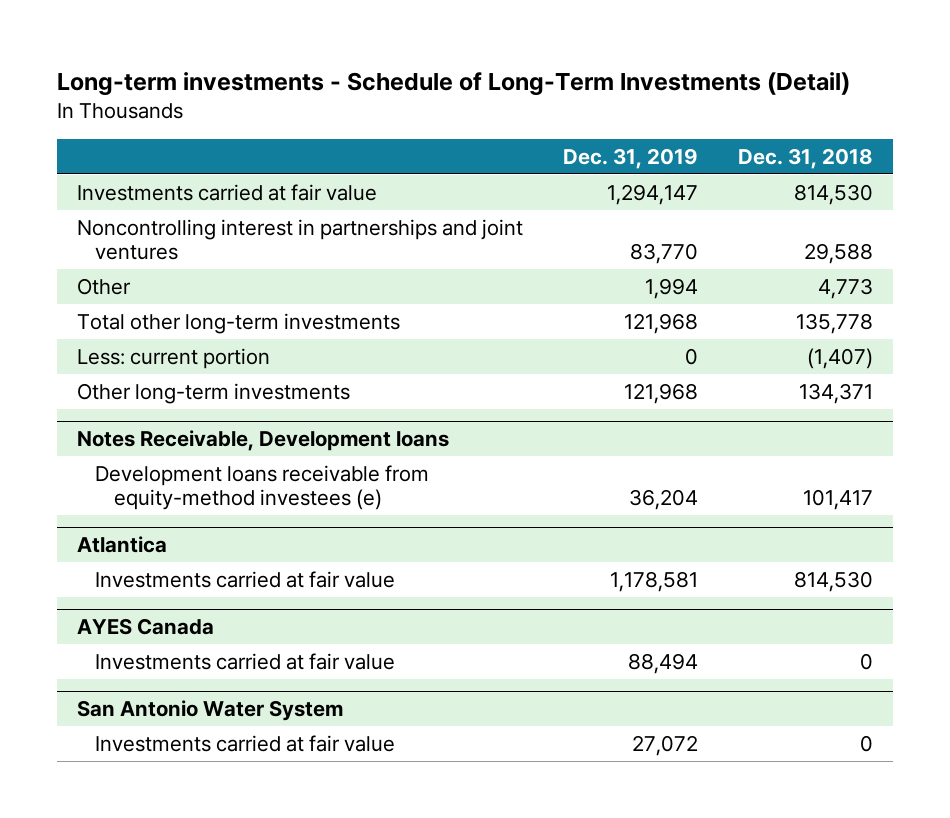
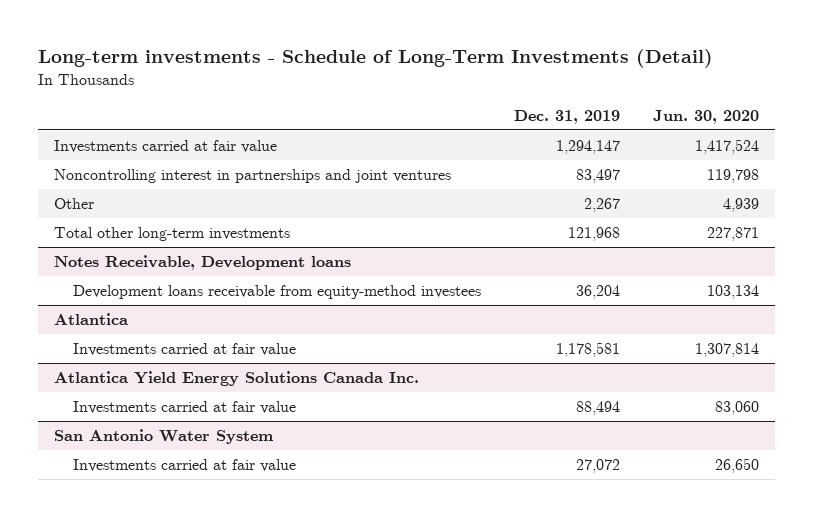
- | Dec. 31, 2019 | Dec. 31, 2018
+ | Dec. 31, 2019 | Jun. 30, 2020
- Noncontrolling interest in partnerships and joint ventures | 83,770 | 29,588
- Other | 1,994 | 4,773
+ Noncontrolling interest in partnerships and joint ventures | 83,497 | 119,798
+ Other | 2,267 | 4,939
- Less: current portion | 0 | (1,407)
- Other long-term investments | 121,968 | 134,371
@ Notes Receivable, Development loans
- Development loans receivable from equity-method investees (e) | 36,204 | 101,417
+ Development loans receivable from equity-method investees | 36,204 | 103,134
- AYES Canada
+ Atlantica Yield Energy Solutions Canada Inc.

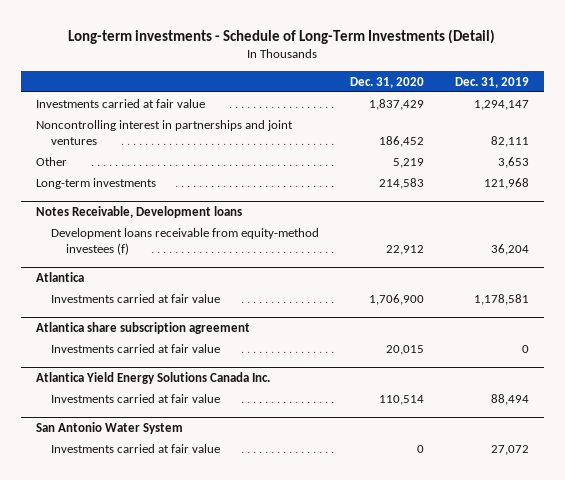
- | Dec. 31, 2019 | Jun. 30, 2020
+ | Dec. 31, 2020 | Dec. 31, 2019
- Noncontrolling interest in partnerships and joint ventures | 83,497 | 119,798
- Other | 2,267 | 4,939
- Total other long-term investments | 121,968 | 227,871
+ Noncontrolling interest in partnerships and joint ventures | 186,452 | 82,111
+ Other | 5,219 | 3,653
+ Long-term investments | 214,583 | 121,968
@ Notes Receivable, Development loans
- Development loans receivable from equity-method investees | 36,204 | 103,134
+ Development loans receivable from equity-method investees (f) | 22,912 | 36,204
+ Atlantica share subscription agreement
+ Investments carried at fair value | 20,015 | 0

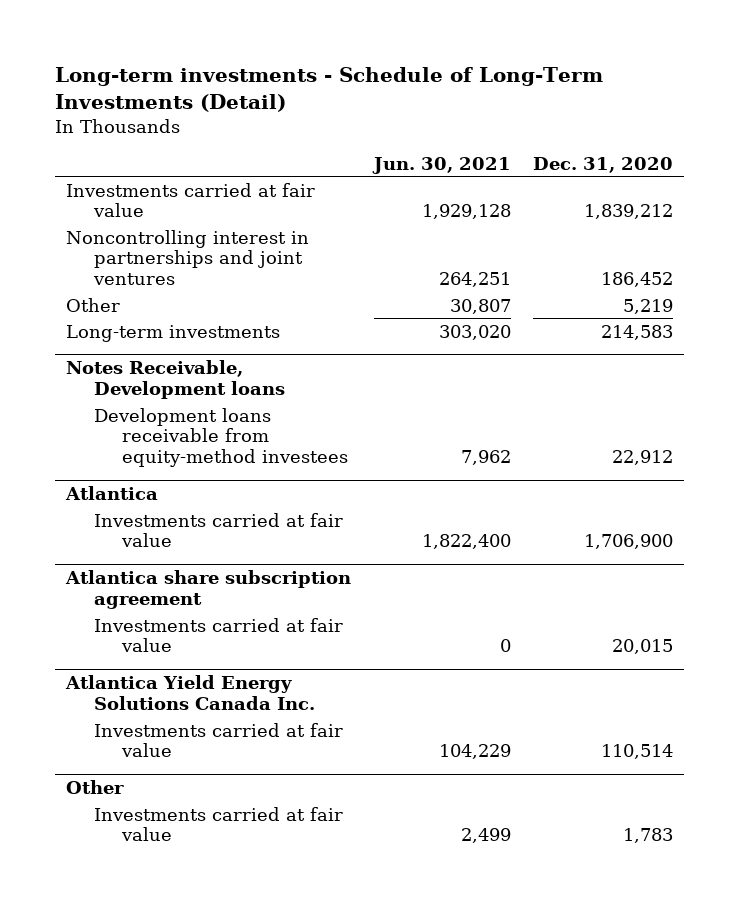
- | Dec. 31, 2020 | Dec. 31, 2019
+ | Jun. 30, 2021 | Dec. 31, 2020
- Investments carried at fair value | 1,837,429 | 1,294,147
+ Investments carried at fair value | 1,929,128 | 1,839,212
@ Notes Receivable, Development loans
- Development loans receivable from equity-method investees (f) | 22,912 | 36,204
+ Development loans receivable from equity-method investees | 7,962 | 22,912
- San Antonio Water System
- Investments carried at fair value | 0 | 27,072
+ Other
+ Investments carried at fair value | 2,499 | 1,783

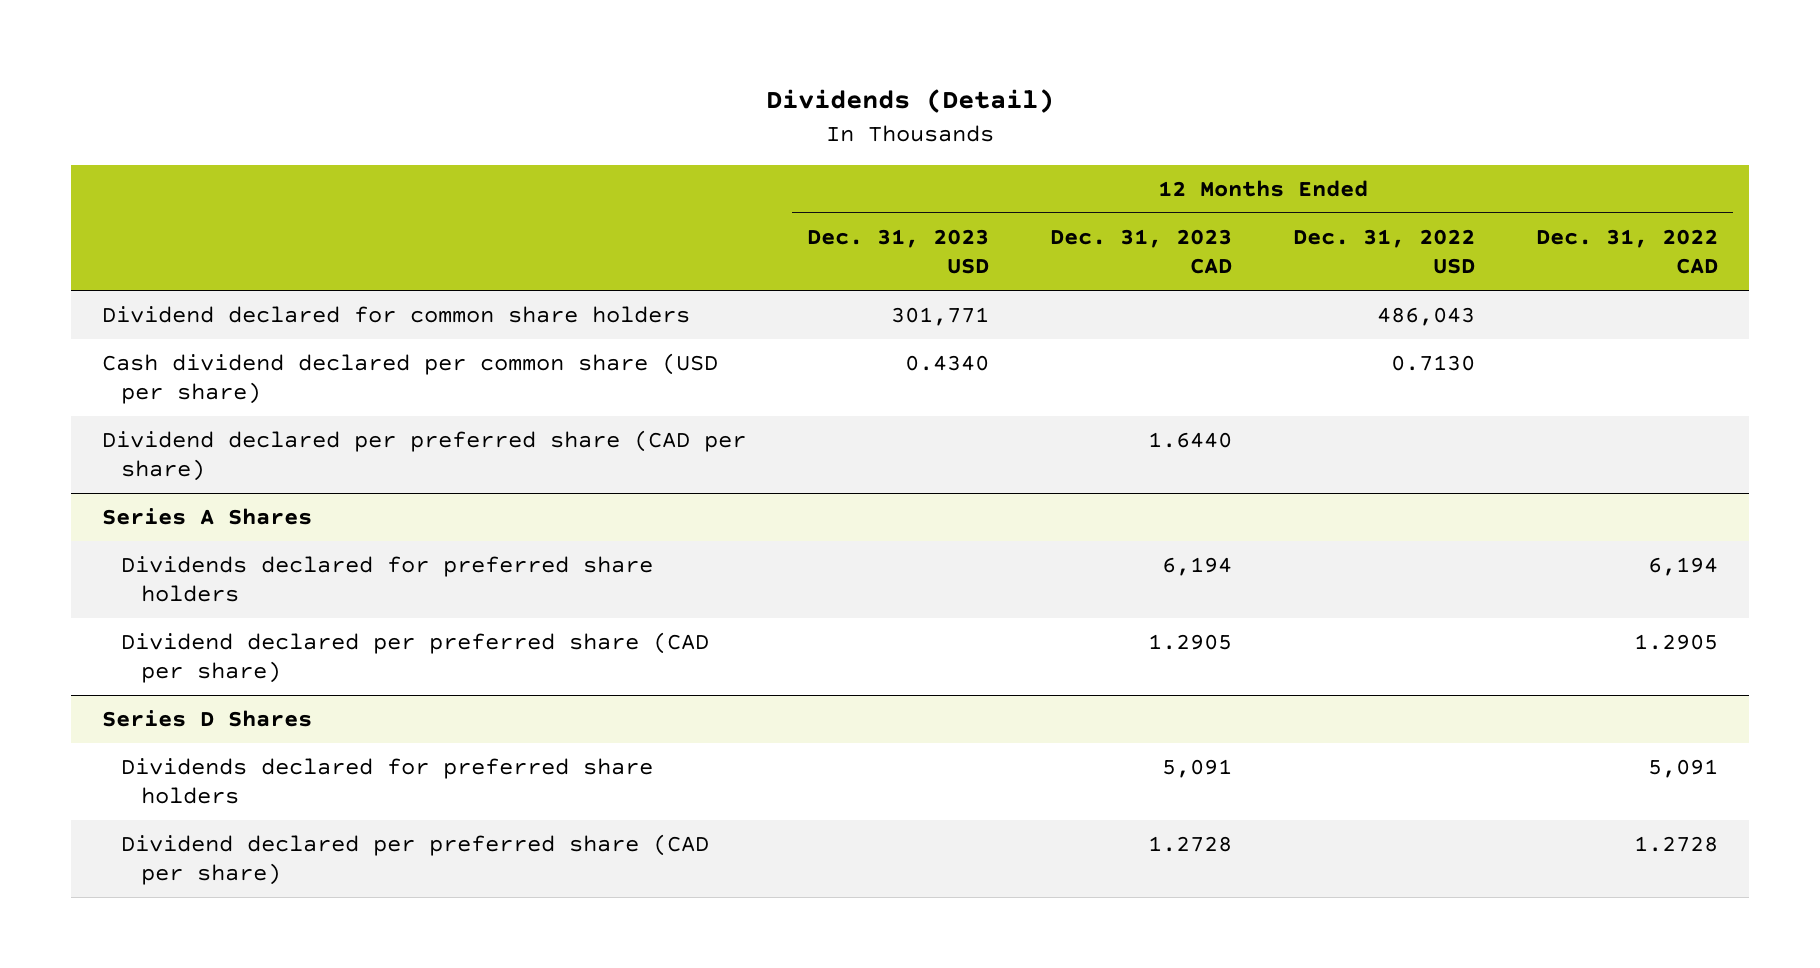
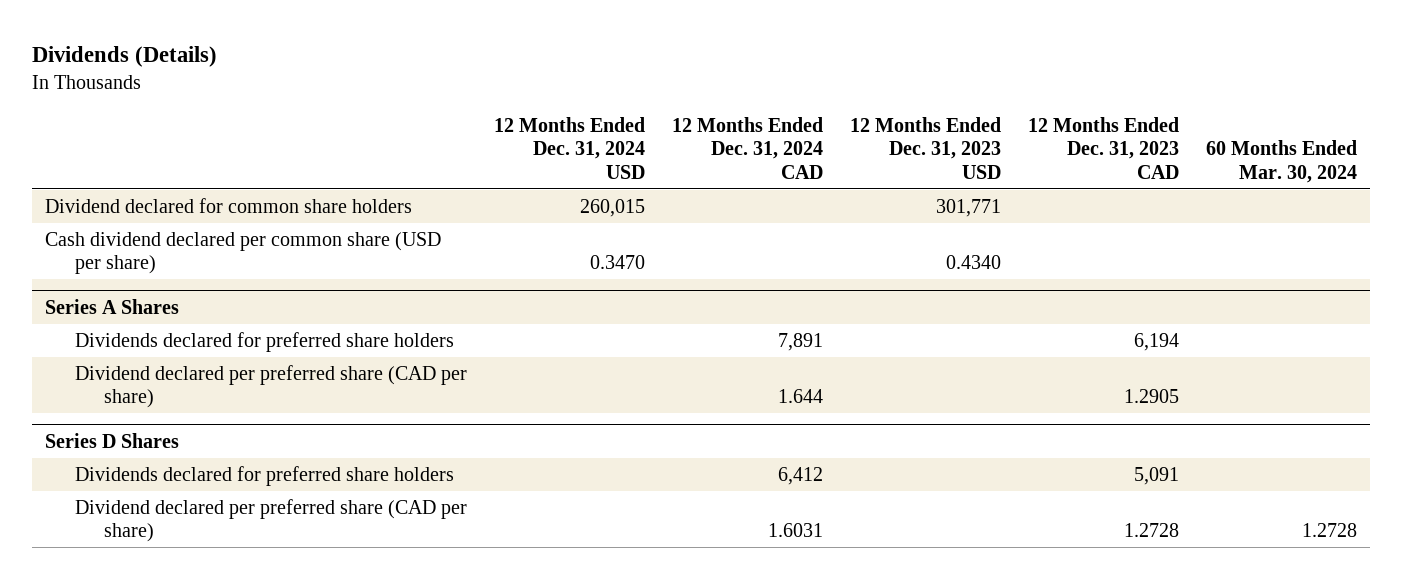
- Dividends (Detail)
+ Dividends (Details)
- | 12 Months Ended Dec. 31, 2023 USD | 12 Months Ended Dec. 31, 2023 CAD | 12 Months Ended Dec. 31, 2022 USD | 12 Months Ended Dec. 31, 2022 CAD
+ | 12 Months Ended Dec. 31, 2024 USD | 12 Months Ended Dec. 31, 2024 CAD | 12 Months Ended Dec. 31, 2023 USD | 12 Months Ended Dec. 31, 2023 CAD | 60 Months Ended Mar. 30, 2024
- Dividend declared per preferred share (CAD per share) | | 1.6440 | |

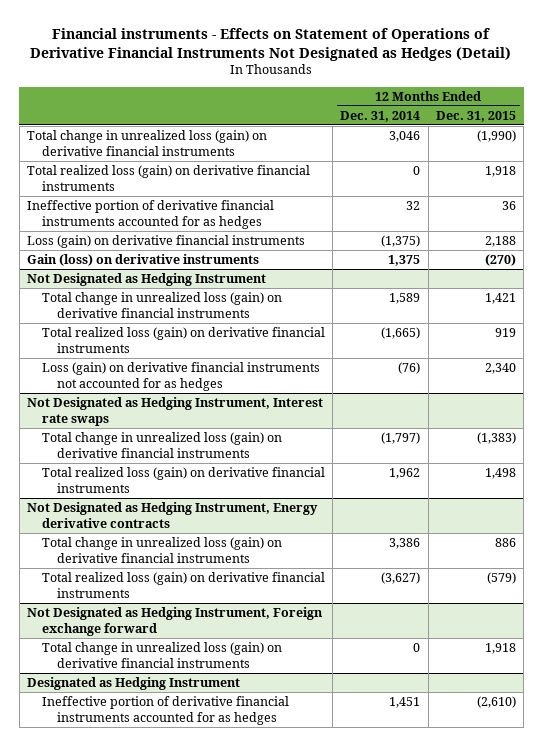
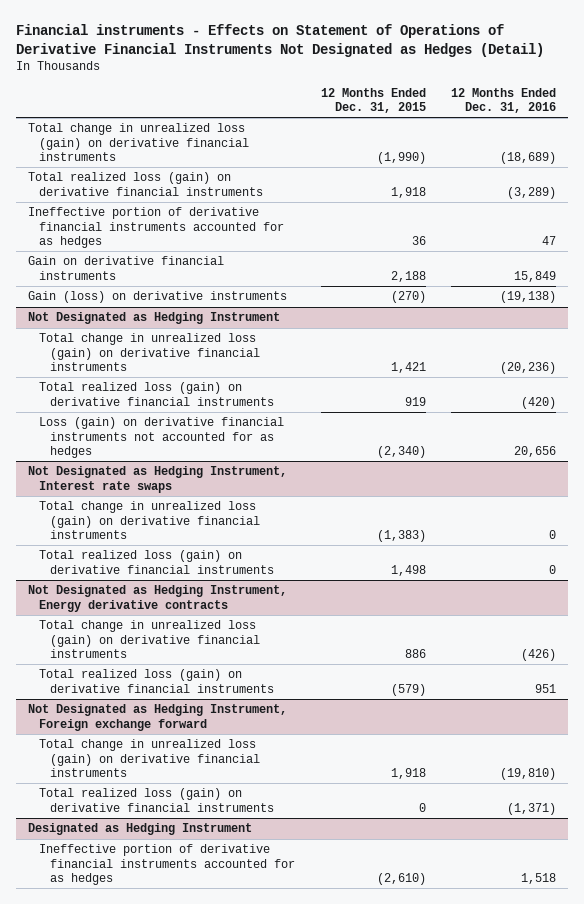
- | 12 Months Ended Dec. 31, 2014 | 12 Months Ended Dec. 31, 2015
+ | 12 Months Ended Dec. 31, 2015 | 12 Months Ended Dec. 31, 2016
- Loss (gain) on derivative financial instruments | (1,375) | 2,188
+ Gain on derivative financial instruments | 2,188 | 15,849
@ Not Designated as Hedging Instrument
- Loss (gain) on derivative financial instruments not accounted for as hedges | (76) | 2,340
+ Loss (gain) on derivative financial instruments not accounted for as hedges | (2,340) | 20,656
@ Not Designated as Hedging Instrument, Foreign exchange forward
+ Total realized loss (gain) on derivative financial instruments | 0 | (1,371)

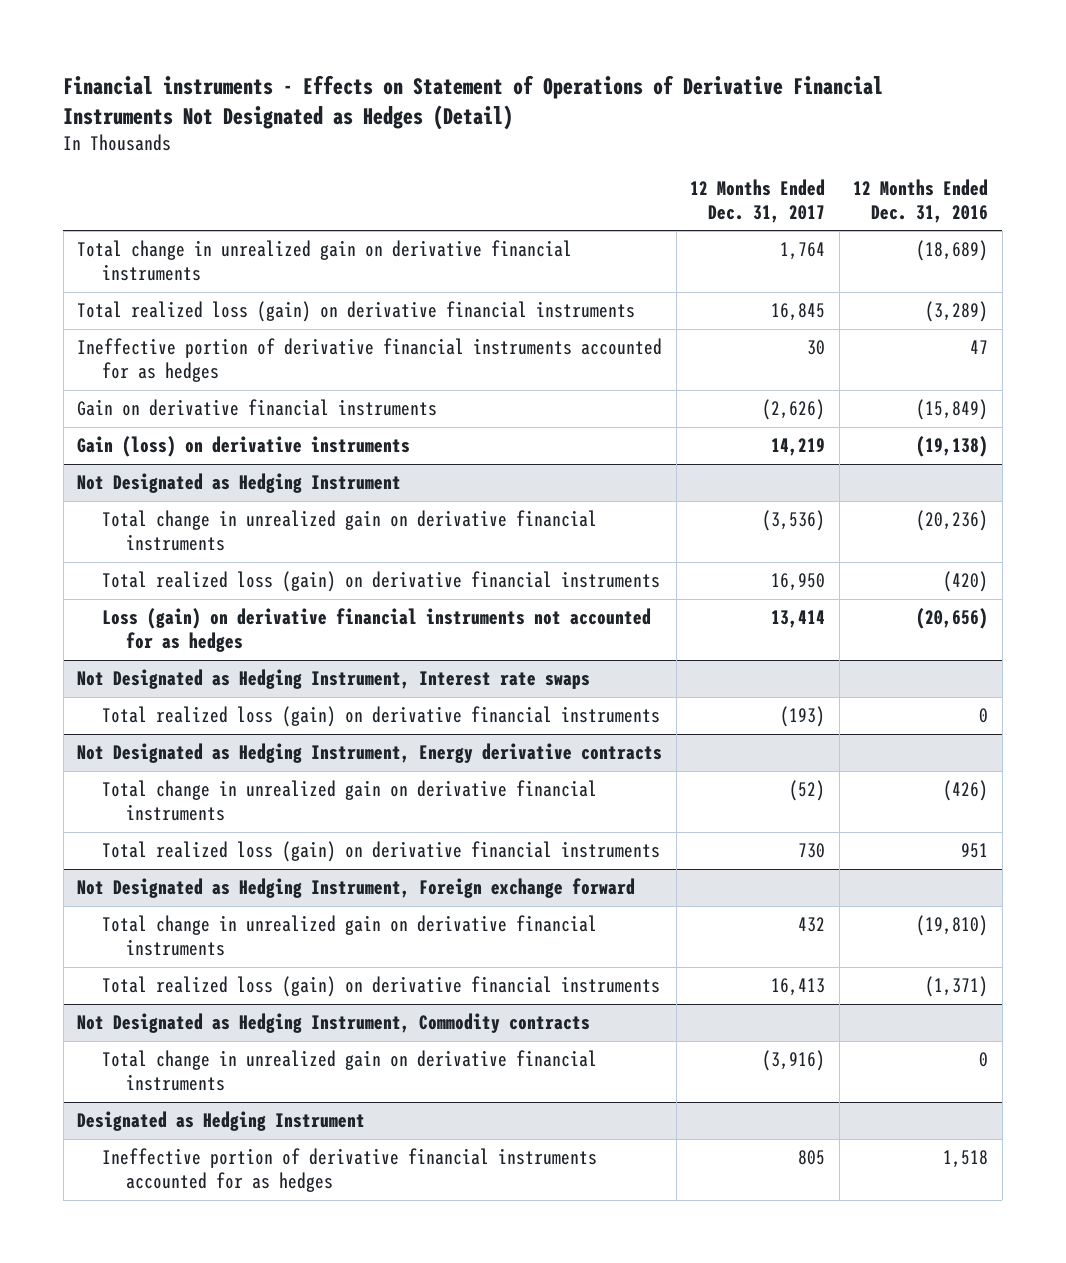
- | 12 Months Ended Dec. 31, 2015 | 12 Months Ended Dec. 31, 2016
+ | 12 Months Ended Dec. 31, 2017 | 12 Months Ended Dec. 31, 2016
- Total change in unrealized loss (gain) on derivative financial instruments | (1,990) | (18,689)
+ Total change in unrealized gain on derivative financial instruments | 1,764 | (18,689)
- Gain on derivative financial instruments | 2,188 | 15,849
+ Gain on derivative financial instruments | (2,626) | (15,849)
@ Not Designated as Hedging Instrument
- Total change in unrealized loss (gain) on derivative financial instruments | 1,421 | (20,236)
+ Total change in unrealized gain on derivative financial instruments | (3,536) | (20,236)
- Loss (gain) on derivative financial instruments not accounted for as hedges | (2,340) | 20,656
+ Loss (gain) on derivative financial instruments not accounted for as hedges | 13,414 | (20,656)
@ Not Designated as Hedging Instrument, Interest rate swaps
- Total change in unrealized loss (gain) on derivative financial instruments | (1,383) | 0
@ Not Designated as Hedging Instrument, Energy derivative contracts
- Total change in unrealized loss (gain) on derivative financial instruments | 886 | (426)
+ Total change in unrealized gain on derivative financial instruments | (52) | (426)
@ Not Designated as Hedging Instrument, Foreign exchange forward
- Total change in unrealized loss (gain) on derivative financial instruments | 1,918 | (19,810)
+ Total change in unrealized gain on derivative financial instruments | 432 | (19,810)
+ Not Designated as Hedging Instrument, Commodity contracts
+ Total change in unrealized gain on derivative financial instruments | (3,916) | 0

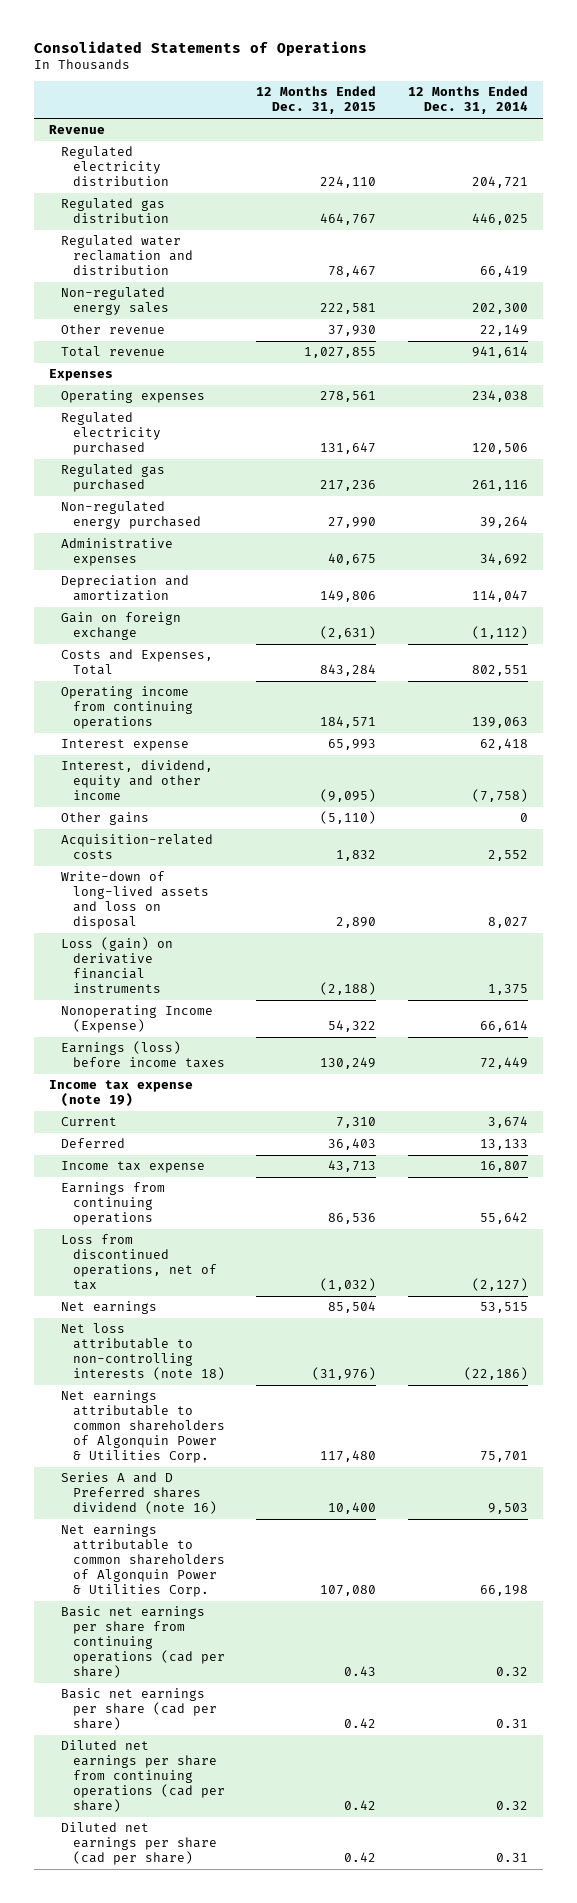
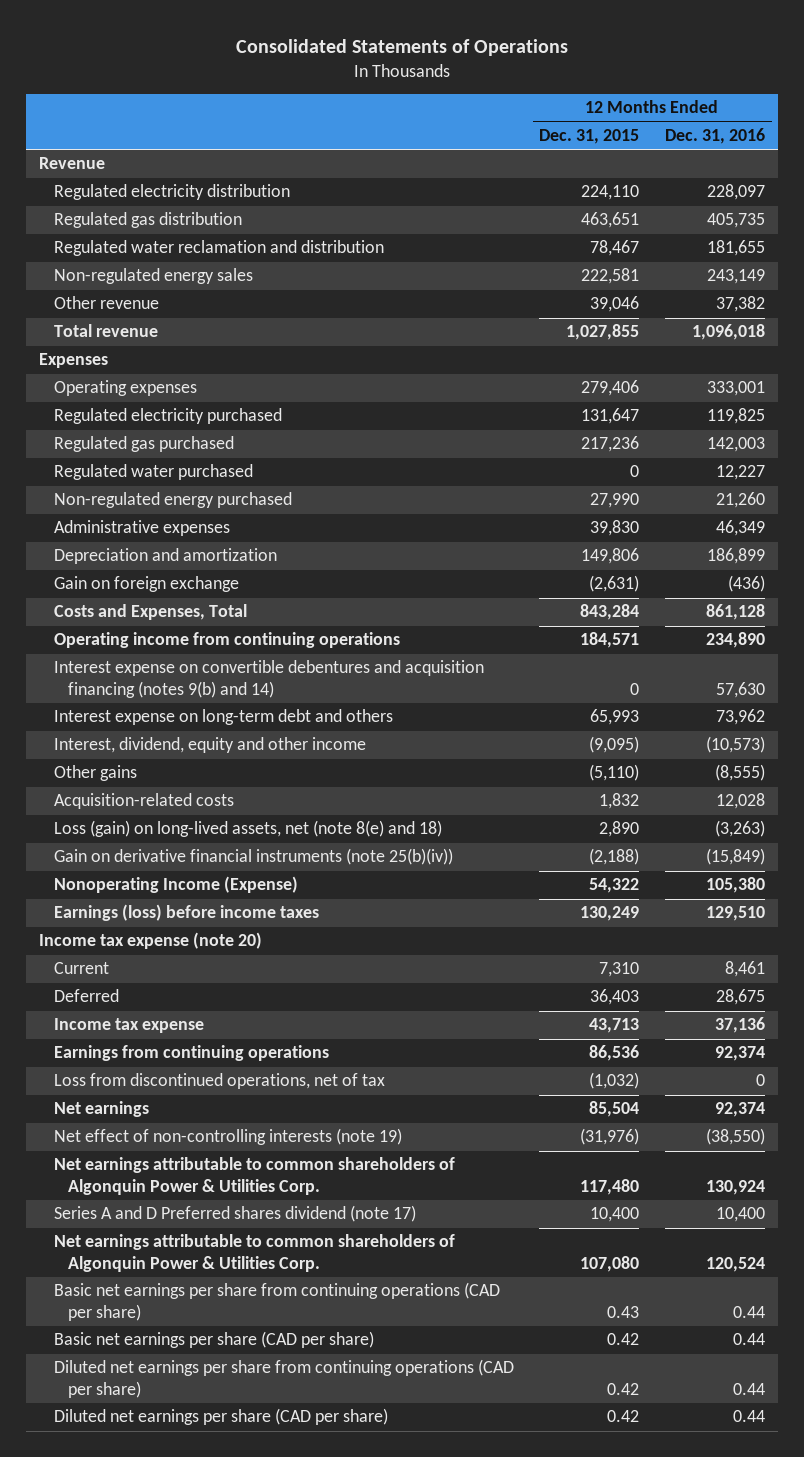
- | 12 Months Ended Dec. 31, 2015 | 12 Months Ended Dec. 31, 2014
+ | 12 Months Ended Dec. 31, 2015 | 12 Months Ended Dec. 31, 2016
- Regulated gas distribution | 464,767 | 446,025
+ Regulated gas distribution | 463,651 | 405,735
- Other revenue | 37,930 | 22,149
+ Other revenue | 39,046 | 37,382
- Operating expenses | 278,561 | 234,038
+ Operating expenses | 279,406 | 333,001
+ Regulated water purchased | 0 | 12,227
- Administrative expenses | 40,675 | 34,692
+ Administrative expenses | 39,830 | 46,349
- Interest expense | 65,993 | 62,418
+ Interest expense on convertible debentures and acquisition financing (notes 9(b) and 14) | 0 | 57,630
+ Interest expense on long-term debt and others | 65,993 | 73,962
- Write-down of long-lived assets and loss on disposal | 2,890 | 8,027
- Loss (gain) on derivative financial instruments | (2,188) | 1,375
+ Loss (gain) on long-lived assets, net (note 8(e) and 18) | 2,890 | (3,263)
+ Gain on derivative financial instruments (note 25(b)(iv)) | (2,188) | (15,849)
- Income tax expense (note 19)
+ Income tax expense (note 20)
- Net loss attributable to non-controlling interests (note 18) | (31,976) | (22,186)
+ Net effect of non-controlling interests (note 19) | (31,976) | (38,550)
- Series A and D Preferred shares dividend (note 16) | 10,400 | 9,503
+ Series A and D Preferred shares dividend (note 17) | 10,400 | 10,400
- Basic net earnings per share from continuing operations (cad per share) | 0.43 | 0.32
- Basic net earnings per share (cad per share) | 0.42 | 0.31
- Diluted net earnings per share from continuing operations (cad per share) | 0.42 | 0.32
- Diluted net earnings per share (cad per share) | 0.42 | 0.31
+ Basic net earnings per share from continuing operations (CAD per share) | 0.43 | 0.44
+ Basic net earnings per share (CAD per share) | 0.42 | 0.44
+ Diluted net earnings per share from continuing operations (CAD per share) | 0.42 | 0.44
+ Diluted net earnings per share (CAD per share) | 0.42 | 0.44

